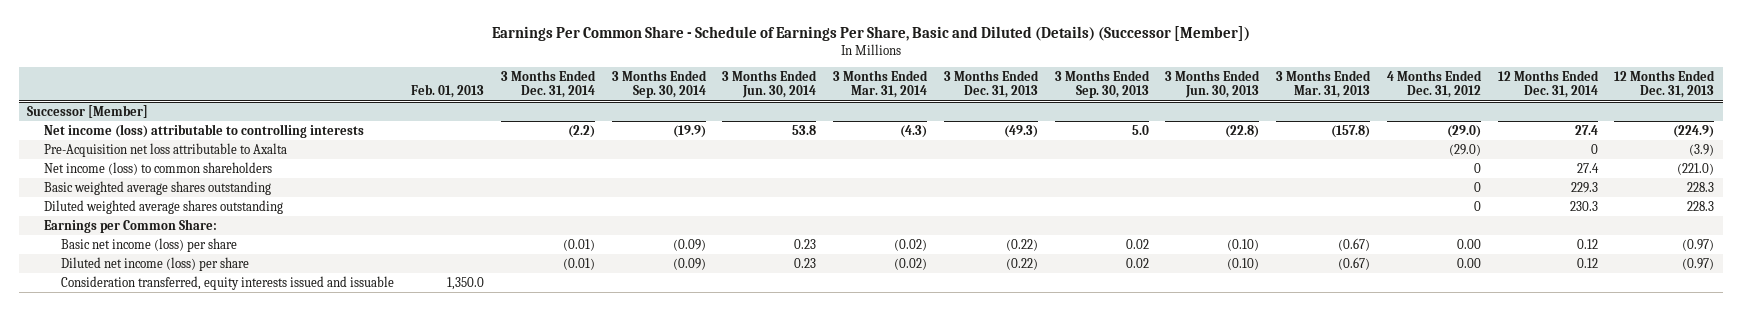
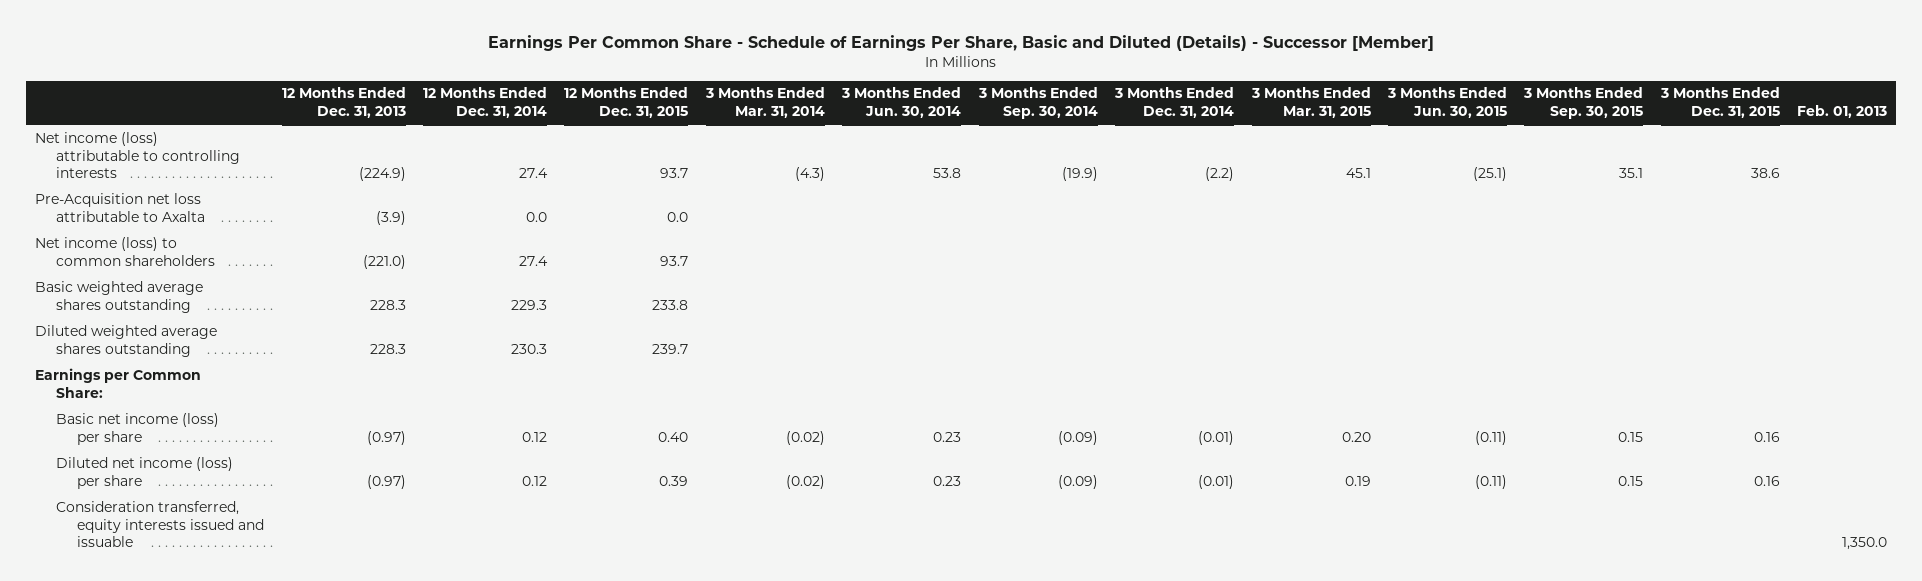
- Earnings Per Common Share - Schedule of Earnings Per Share, Basic and Diluted (Details) (Successor [Member])
+ Earnings Per Common Share - Schedule of Earnings Per Share, Basic and Diluted (Details) - Successor [Member]
- | Feb. 01, 2013 | 3 Months Ended Dec. 31, 2014 | 3 Months Ended Sep. 30, 2014 | 3 Months Ended Jun. 30, 2014 | 3 Months Ended Mar. 31, 2014 | 3 Months Ended Dec. 31, 2013 | 3 Months Ended Sep. 30, 2013 | 3 Months Ended Jun. 30, 2013 | 3 Months Ended Mar. 31, 2013 | 4 Months Ended Dec. 31, 2012 | 12 Months Ended Dec. 31, 2014 | 12 Months Ended Dec. 31, 2013
+ | 12 Months Ended Dec. 31, 2013 | 12 Months Ended Dec. 31, 2014 | 12 Months Ended Dec. 31, 2015 | 3 Months Ended Mar. 31, 2014 | 3 Months Ended Jun. 30, 2014 | 3 Months Ended Sep. 30, 2014 | 3 Months Ended Dec. 31, 2014 | 3 Months Ended Mar. 31, 2015 | 3 Months Ended Jun. 30, 2015 | 3 Months Ended Sep. 30, 2015 | 3 Months Ended Dec. 31, 2015 | Feb. 01, 2013
- Successor [Member]
- Pre-Acquisition net loss attributable to Axalta | | | | | | | | | | (29.0) | 0 | (3.9)
+ Pre-Acquisition net loss attributable to Axalta | (3.9) | 0.0 | 0.0 | | | | | | | | |

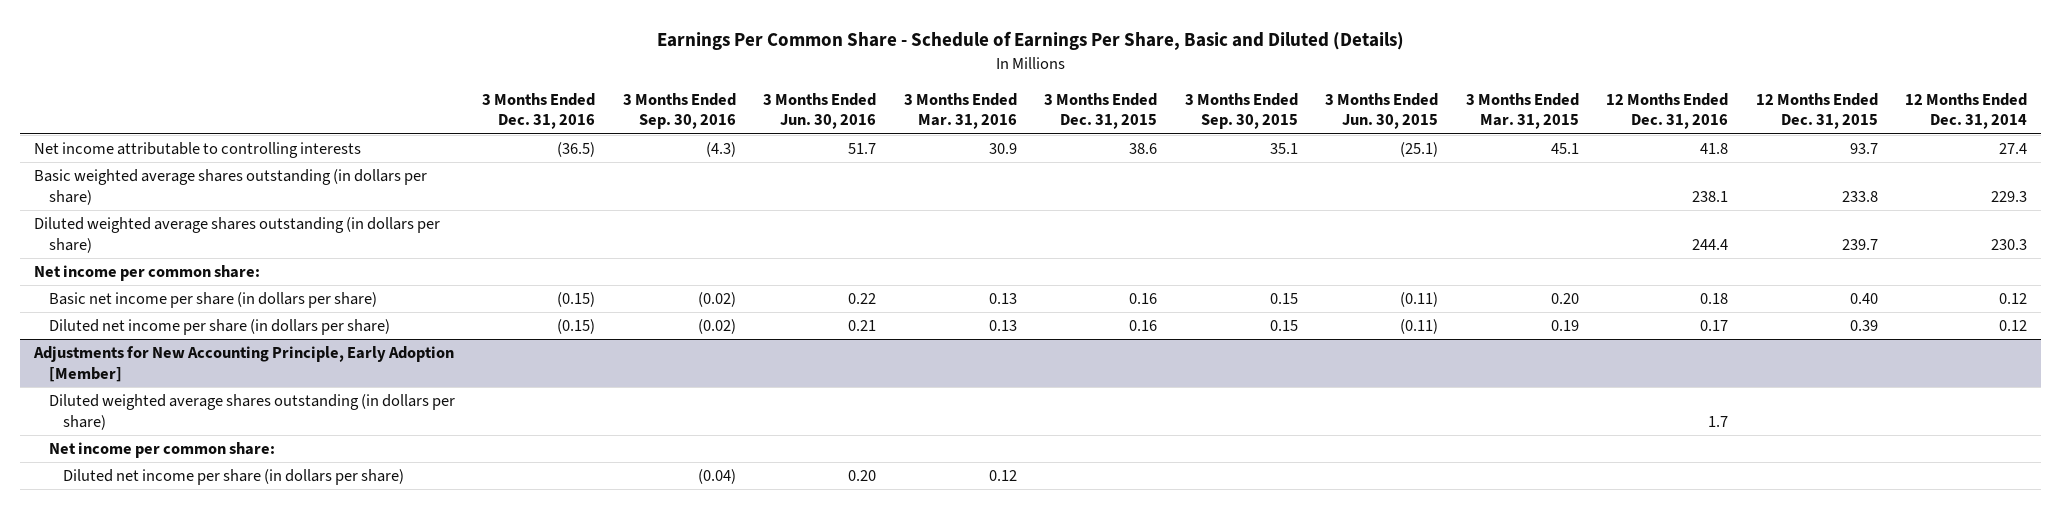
- Earnings Per Common Share - Schedule of Earnings Per Share, Basic and Diluted (Details) - Successor [Member]
+ Earnings Per Common Share - Schedule of Earnings Per Share, Basic and Diluted (Details)
- | 12 Months Ended Dec. 31, 2013 | 12 Months Ended Dec. 31, 2014 | 12 Months Ended Dec. 31, 2015 | 3 Months Ended Mar. 31, 2014 | 3 Months Ended Jun. 30, 2014 | 3 Months Ended Sep. 30, 2014 | 3 Months Ended Dec. 31, 2014 | 3 Months Ended Mar. 31, 2015 | 3 Months Ended Jun. 30, 2015 | 3 Months Ended Sep. 30, 2015 | 3 Months Ended Dec. 31, 2015 | Feb. 01, 2013
+ | 3 Months Ended Dec. 31, 2016 | 3 Months Ended Sep. 30, 2016 | 3 Months Ended Jun. 30, 2016 | 3 Months Ended Mar. 31, 2016 | 3 Months Ended Dec. 31, 2015 | 3 Months Ended Sep. 30, 2015 | 3 Months Ended Jun. 30, 2015 | 3 Months Ended Mar. 31, 2015 | 12 Months Ended Dec. 31, 2016 | 12 Months Ended Dec. 31, 2015 | 12 Months Ended Dec. 31, 2014
- Net income (loss) attributable to controlling interests | (224.9) | 27.4 | 93.7 | (4.3) | 53.8 | (19.9) | (2.2) | 45.1 | (25.1) | 35.1 | 38.6 |
- Pre-Acquisition net loss attributable to Axalta | (3.9) | 0.0 | 0.0 | | | | | | | | |
- Net income (loss) to common shareholders | (221.0) | 27.4 | 93.7 | | | | | | | | |
- Basic weighted average shares outstanding | 228.3 | 229.3 | 233.8 | | | | | | | | |
- Diluted weighted average shares outstanding | 228.3 | 230.3 | 239.7 | | | | | | | | |
- Earnings per Common Share:
- Basic net income (loss) per share | (0.97) | 0.12 | 0.40 | (0.02) | 0.23 | (0.09) | (0.01) | 0.20 | (0.11) | 0.15 | 0.16 |
- Diluted net income (loss) per share | (0.97) | 0.12 | 0.39 | (0.02) | 0.23 | (0.09) | (0.01) | 0.19 | (0.11) | 0.15 | 0.16 |
- Consideration transferred, equity interests issued and issuable | | | | | | | | | | | | 1,350.0
+ Net income attributable to controlling interests | (36.5) | (4.3) | 51.7 | 30.9 | 38.6 | 35.1 | (25.1) | 45.1 | 41.8 | 93.7 | 27.4
+ Basic weighted average shares outstanding (in dollars per share) | | | | | | | | | 238.1 | 233.8 | 229.3
+ Diluted weighted average shares outstanding (in dollars per share) | | | | | | | | | 244.4 | 239.7 | 230.3
+ Net income per common share:
+ Basic net income per share (in dollars per share) | (0.15) | (0.02) | 0.22 | 0.13 | 0.16 | 0.15 | (0.11) | 0.20 | 0.18 | 0.40 | 0.12
+ Diluted net income per share (in dollars per share) | (0.15) | (0.02) | 0.21 | 0.13 | 0.16 | 0.15 | (0.11) | 0.19 | 0.17 | 0.39 | 0.12
+ Adjustments for New Accounting Principle, Early Adoption [Member]
+ Diluted weighted average shares outstanding (in dollars per share) | | | | | | | | | 1.7 | |
+ Net income per common share:
+ Diluted net income per share (in dollars per share) | | (0.04) | 0.20 | 0.12 | | | | | | |

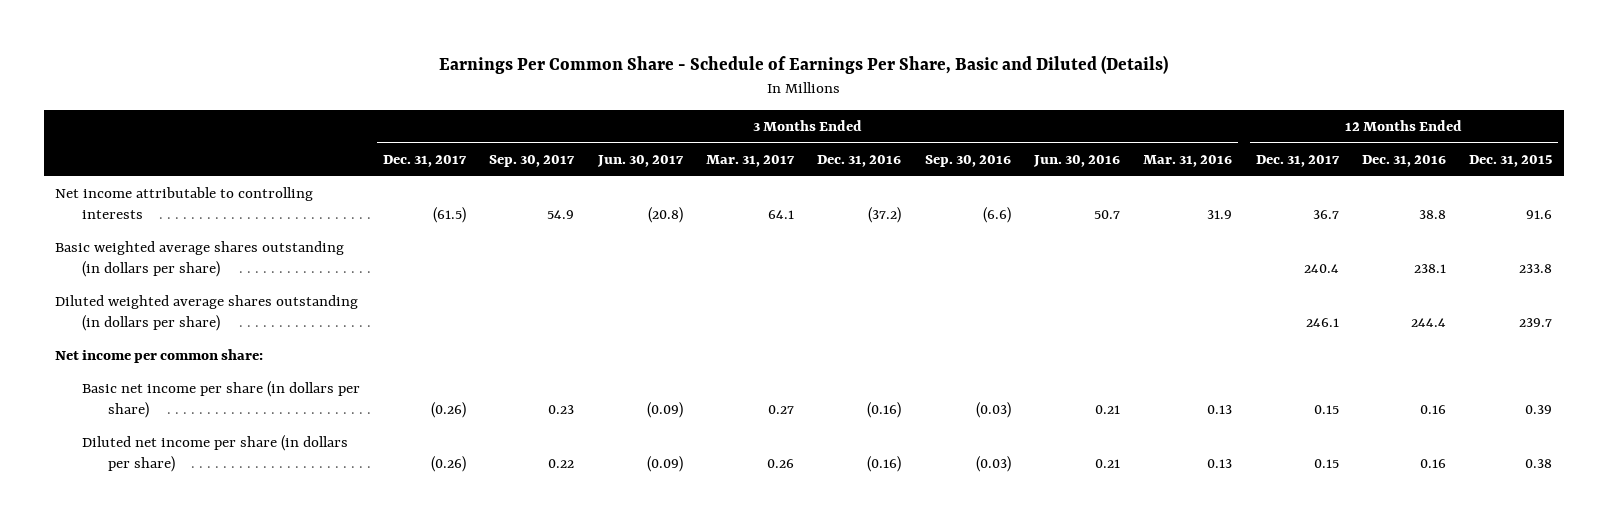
- | 3 Months Ended Dec. 31, 2016 | 3 Months Ended Sep. 30, 2016 | 3 Months Ended Jun. 30, 2016 | 3 Months Ended Mar. 31, 2016 | 3 Months Ended Dec. 31, 2015 | 3 Months Ended Sep. 30, 2015 | 3 Months Ended Jun. 30, 2015 | 3 Months Ended Mar. 31, 2015 | 12 Months Ended Dec. 31, 2016 | 12 Months Ended Dec. 31, 2015 | 12 Months Ended Dec. 31, 2014
+ | 3 Months Ended Dec. 31, 2017 | 3 Months Ended Sep. 30, 2017 | 3 Months Ended Jun. 30, 2017 | 3 Months Ended Mar. 31, 2017 | 3 Months Ended Dec. 31, 2016 | 3 Months Ended Sep. 30, 2016 | 3 Months Ended Jun. 30, 2016 | 3 Months Ended Mar. 31, 2016 | 12 Months Ended Dec. 31, 2017 | 12 Months Ended Dec. 31, 2016 | 12 Months Ended Dec. 31, 2015
- Net income attributable to controlling interests | (36.5) | (4.3) | 51.7 | 30.9 | 38.6 | 35.1 | (25.1) | 45.1 | 41.8 | 93.7 | 27.4
+ Net income attributable to controlling interests | (61.5) | 54.9 | (20.8) | 64.1 | (37.2) | (6.6) | 50.7 | 31.9 | 36.7 | 38.8 | 91.6
- Basic net income per share (in dollars per share) | (0.15) | (0.02) | 0.22 | 0.13 | 0.16 | 0.15 | (0.11) | 0.20 | 0.18 | 0.40 | 0.12
- Diluted net income per share (in dollars per share) | (0.15) | (0.02) | 0.21 | 0.13 | 0.16 | 0.15 | (0.11) | 0.19 | 0.17 | 0.39 | 0.12
- Adjustments for New Accounting Principle, Early Adoption [Member]
- Diluted weighted average shares outstanding (in dollars per share) | | | | | | | | | 1.7 | |
- Net income per common share:
- Diluted net income per share (in dollars per share) | | (0.04) | 0.20 | 0.12 | | | | | | |
+ Basic net income per share (in dollars per share) | (0.26) | 0.23 | (0.09) | 0.27 | (0.16) | (0.03) | 0.21 | 0.13 | 0.15 | 0.16 | 0.39
+ Diluted net income per share (in dollars per share) | (0.26) | 0.22 | (0.09) | 0.26 | (0.16) | (0.03) | 0.21 | 0.13 | 0.15 | 0.16 | 0.38

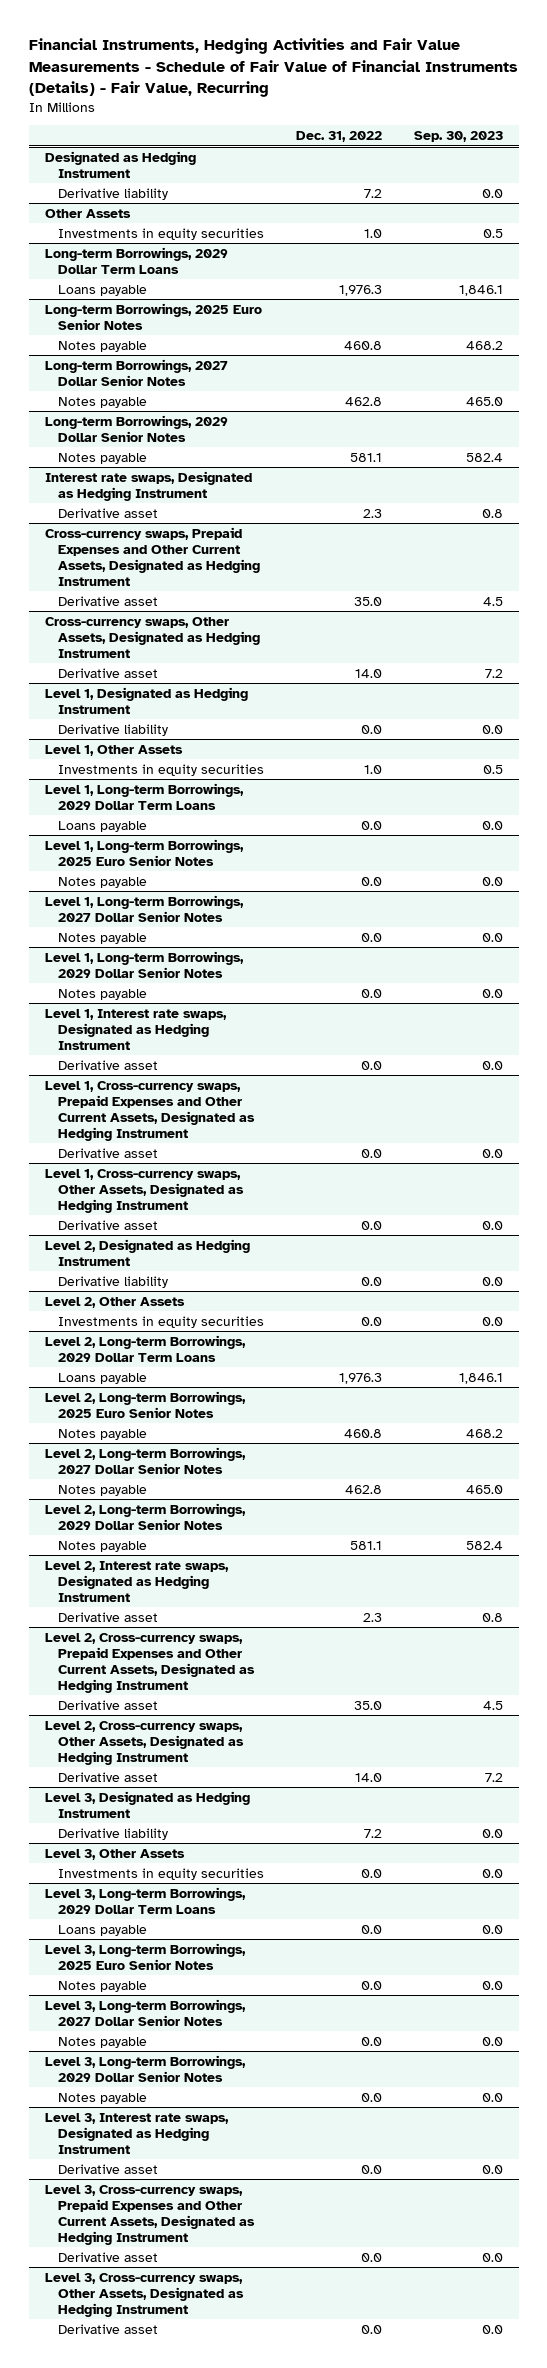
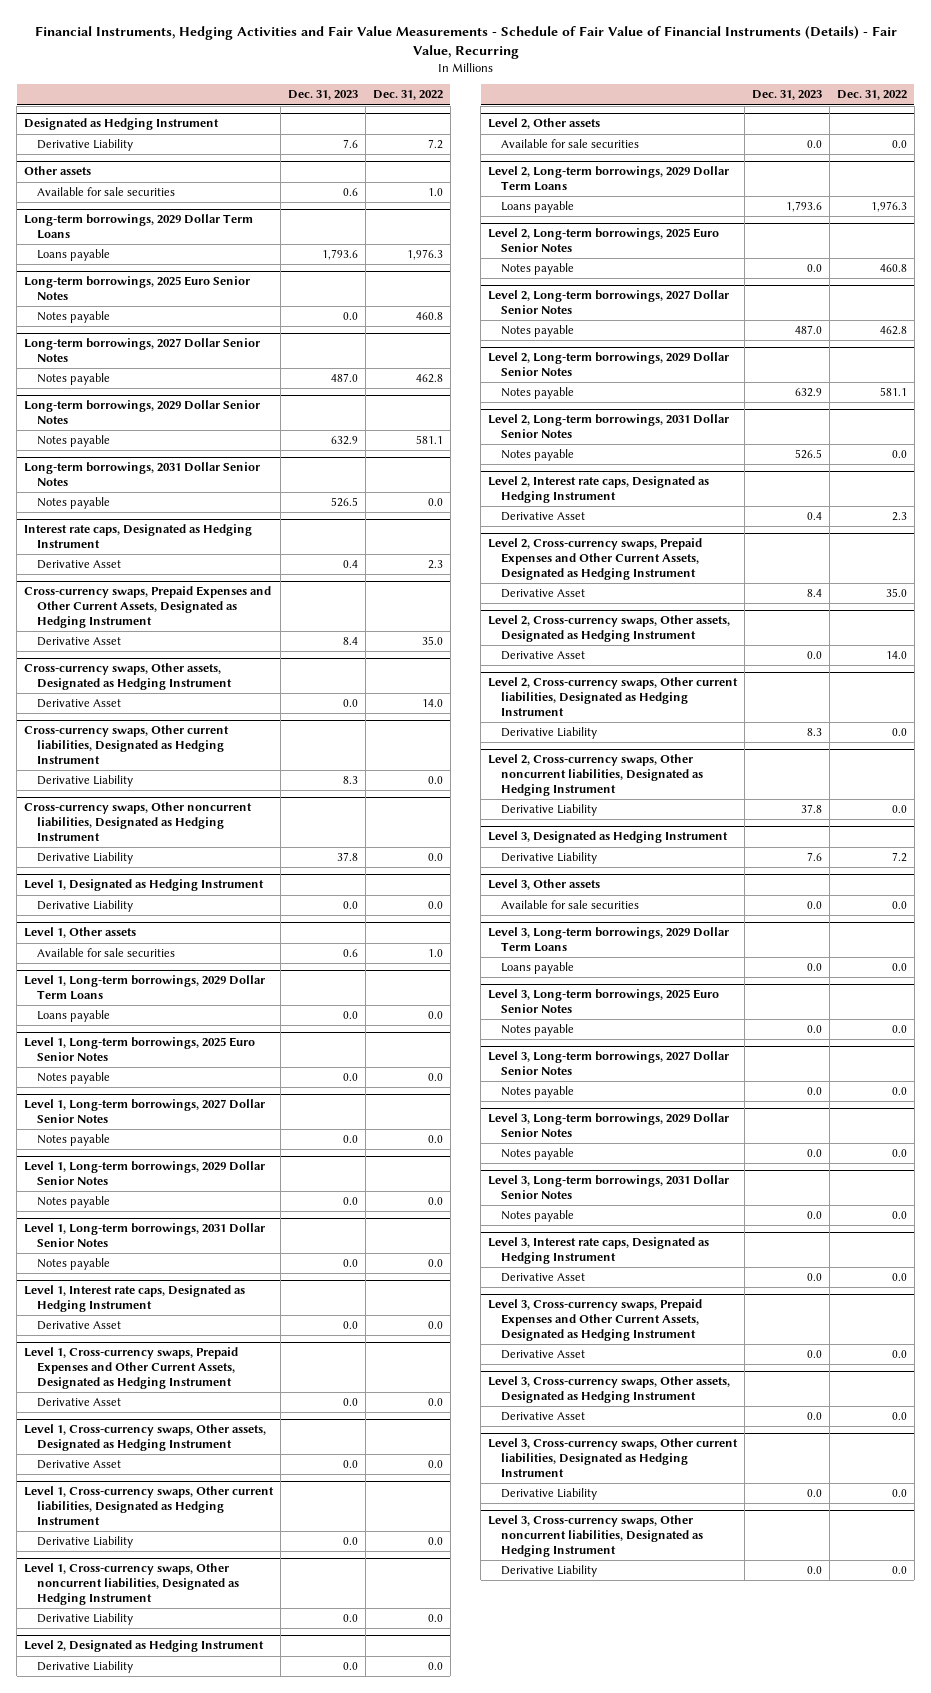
- | Dec. 31, 2022 | Sep. 30, 2023
+ | Dec. 31, 2023 | Dec. 31, 2022
@ Designated as Hedging Instrument
- Derivative liability | 7.2 | 0.0
- Other Assets
- Investments in equity securities | 1.0 | 0.5
- Long-term Borrowings, 2029 Dollar Term Loans
@ Designated as Hedging Instrument
+ Derivative Liability | 7.6 | 7.2
+ Other assets
+ Available for sale securities | 0.6 | 1.0
+ Long-term borrowings, 2029 Dollar Term Loans
- Long-term Borrowings, 2025 Euro Senior Notes
+ Long-term borrowings, 2025 Euro Senior Notes
- Long-term Borrowings, 2027 Dollar Senior Notes
+ Long-term borrowings, 2027 Dollar Senior Notes
- Long-term Borrowings, 2029 Dollar Senior Notes
+ Long-term borrowings, 2029 Dollar Senior Notes
- Interest rate swaps, Designated as Hedging Instrument
- Derivative asset | 2.3 | 0.8
+ Long-term borrowings, 2031 Dollar Senior Notes
+ Notes payable | 526.5 | 0.0
+ Interest rate caps, Designated as Hedging Instrument
+ Derivative Asset | 0.4 | 2.3
@ Cross-currency swaps, Prepaid Expenses and Other Current Assets, Designated as Hedging Instrument
- Derivative asset | 35.0 | 4.5
- Cross-currency swaps, Other Assets, Designated as Hedging Instrument
- Derivative asset | 14.0 | 7.2
@ Cross-currency swaps, Prepaid Expenses and Other Current Assets, Designated as Hedging Instrument
+ Derivative Asset | 8.4 | 35.0
+ Cross-currency swaps, Other assets, Designated as Hedging Instrument
+ Derivative Asset | 0.0 | 14.0
+ Cross-currency swaps, Other current liabilities, Designated as Hedging Instrument
+ Derivative Liability | 8.3 | 0.0
+ Cross-currency swaps, Other noncurrent liabilities, Designated as Hedging Instrument
+ Derivative Liability | 37.8 | 0.0
@ Level 1, Designated as Hedging Instrument
- Derivative liability | 0.0 | 0.0
- Level 1, Other Assets
- Investments in equity securities | 1.0 | 0.5
- Level 1, Long-term Borrowings, 2029 Dollar Term Loans
@ Level 1, Designated as Hedging Instrument
+ Derivative Liability | 0.0 | 0.0
+ Level 1, Other assets
+ Available for sale securities | 0.6 | 1.0
+ Level 1, Long-term borrowings, 2029 Dollar Term Loans
- Level 1, Long-term Borrowings, 2025 Euro Senior Notes
+ Level 1, Long-term borrowings, 2025 Euro Senior Notes
- Level 1, Long-term Borrowings, 2027 Dollar Senior Notes
+ Level 1, Long-term borrowings, 2027 Dollar Senior Notes
- Level 1, Long-term Borrowings, 2029 Dollar Senior Notes
+ Level 1, Long-term borrowings, 2029 Dollar Senior Notes
- Level 1, Interest rate swaps, Designated as Hedging Instrument
- Derivative asset | 0.0 | 0.0
+ Level 1, Long-term borrowings, 2031 Dollar Senior Notes
+ Notes payable | 0.0 | 0.0
+ Level 1, Interest rate caps, Designated as Hedging Instrument
+ Derivative Asset | 0.0 | 0.0
@ Level 1, Cross-currency swaps, Prepaid Expenses and Other Current Assets, Designated as Hedging Instrument
- Derivative asset | 0.0 | 0.0
- Level 1, Cross-currency swaps, Other Assets, Designated as Hedging Instrument
- Derivative asset | 0.0 | 0.0
@ Level 1, Cross-currency swaps, Prepaid Expenses and Other Current Assets, Designated as Hedging Instrument
+ Derivative Asset | 0.0 | 0.0
+ Level 1, Cross-currency swaps, Other assets, Designated as Hedging Instrument
+ Derivative Asset | 0.0 | 0.0
+ Level 1, Cross-currency swaps, Other current liabilities, Designated as Hedging Instrument
+ Derivative Liability | 0.0 | 0.0
+ Level 1, Cross-currency swaps, Other noncurrent liabilities, Designated as Hedging Instrument
+ Derivative Liability | 0.0 | 0.0
@ Level 2, Designated as Hedging Instrument
- Derivative liability | 0.0 | 0.0
- Level 2, Other Assets
- Investments in equity securities | 0.0 | 0.0
- Level 2, Long-term Borrowings, 2029 Dollar Term Loans
@ Level 2, Designated as Hedging Instrument
+ Derivative Liability | 0.0 | 0.0
+ Level 2, Other assets
+ Available for sale securities | 0.0 | 0.0
+ Level 2, Long-term borrowings, 2029 Dollar Term Loans
- Level 2, Long-term Borrowings, 2025 Euro Senior Notes
+ Level 2, Long-term borrowings, 2025 Euro Senior Notes
- Level 2, Long-term Borrowings, 2027 Dollar Senior Notes
+ Level 2, Long-term borrowings, 2027 Dollar Senior Notes
- Level 2, Long-term Borrowings, 2029 Dollar Senior Notes
+ Level 2, Long-term borrowings, 2029 Dollar Senior Notes
- Level 2, Interest rate swaps, Designated as Hedging Instrument
- Derivative asset | 2.3 | 0.8
+ Level 2, Long-term borrowings, 2031 Dollar Senior Notes
+ Notes payable | 526.5 | 0.0
+ Level 2, Interest rate caps, Designated as Hedging Instrument
+ Derivative Asset | 0.4 | 2.3
@ Level 2, Cross-currency swaps, Prepaid Expenses and Other Current Assets, Designated as Hedging Instrument
- Derivative asset | 35.0 | 4.5
- Level 2, Cross-currency swaps, Other Assets, Designated as Hedging Instrument
- Derivative asset | 14.0 | 7.2
@ Level 2, Cross-currency swaps, Prepaid Expenses and Other Current Assets, Designated as Hedging Instrument
+ Derivative Asset | 8.4 | 35.0
+ Level 2, Cross-currency swaps, Other assets, Designated as Hedging Instrument
+ Derivative Asset | 0.0 | 14.0
+ Level 2, Cross-currency swaps, Other current liabilities, Designated as Hedging Instrument
+ Derivative Liability | 8.3 | 0.0
+ Level 2, Cross-currency swaps, Other noncurrent liabilities, Designated as Hedging Instrument
+ Derivative Liability | 37.8 | 0.0
@ Level 3, Designated as Hedging Instrument
- Derivative liability | 7.2 | 0.0
- Level 3, Other Assets
- Investments in equity securities | 0.0 | 0.0
- Level 3, Long-term Borrowings, 2029 Dollar Term Loans
@ Level 3, Designated as Hedging Instrument
+ Derivative Liability | 7.6 | 7.2
+ Level 3, Other assets
+ Available for sale securities | 0.0 | 0.0
+ Level 3, Long-term borrowings, 2029 Dollar Term Loans
- Level 3, Long-term Borrowings, 2025 Euro Senior Notes
+ Level 3, Long-term borrowings, 2025 Euro Senior Notes
- Level 3, Long-term Borrowings, 2027 Dollar Senior Notes
+ Level 3, Long-term borrowings, 2027 Dollar Senior Notes
- Level 3, Long-term Borrowings, 2029 Dollar Senior Notes
+ Level 3, Long-term borrowings, 2029 Dollar Senior Notes
- Level 3, Interest rate swaps, Designated as Hedging Instrument
- Derivative asset | 0.0 | 0.0
+ Level 3, Long-term borrowings, 2031 Dollar Senior Notes
+ Notes payable | 0.0 | 0.0
+ Level 3, Interest rate caps, Designated as Hedging Instrument
+ Derivative Asset | 0.0 | 0.0
@ Level 3, Cross-currency swaps, Prepaid Expenses and Other Current Assets, Designated as Hedging Instrument
- Derivative asset | 0.0 | 0.0
- Level 3, Cross-currency swaps, Other Assets, Designated as Hedging Instrument
- Derivative asset | 0.0 | 0.0
@ Level 3, Cross-currency swaps, Prepaid Expenses and Other Current Assets, Designated as Hedging Instrument
+ Derivative Asset | 0.0 | 0.0
+ Level 3, Cross-currency swaps, Other assets, Designated as Hedging Instrument
+ Derivative Asset | 0.0 | 0.0
+ Level 3, Cross-currency swaps, Other current liabilities, Designated as Hedging Instrument
+ Derivative Liability | 0.0 | 0.0
+ Level 3, Cross-currency swaps, Other noncurrent liabilities, Designated as Hedging Instrument
+ Derivative Liability | 0.0 | 0.0

